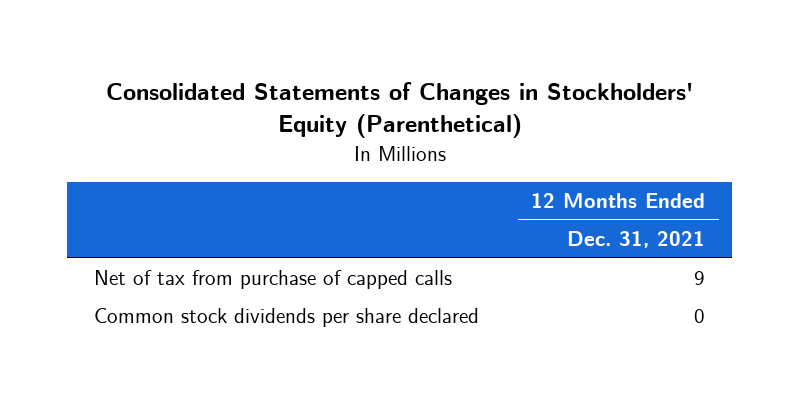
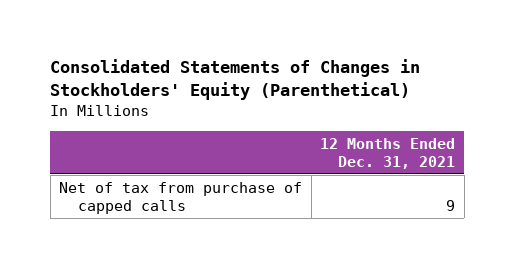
- Common stock dividends per share declared | 0

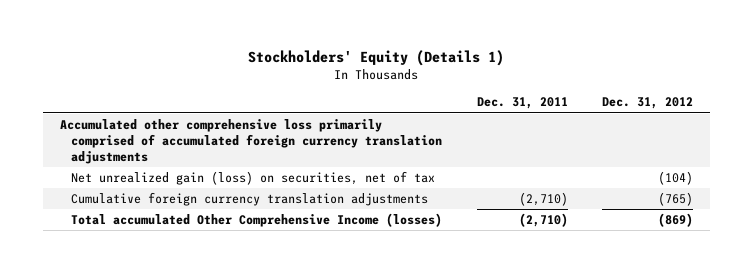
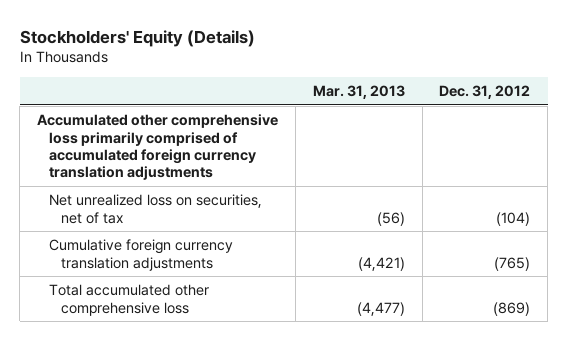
- Stockholders' Equity (Details 1)
+ Stockholders' Equity (Details)
- | Dec. 31, 2011 | Dec. 31, 2012
+ | Mar. 31, 2013 | Dec. 31, 2012
- Net unrealized gain (loss) on securities, net of tax | | (104)
+ Net unrealized loss on securities, net of tax | (56) | (104)
- Total accumulated Other Comprehensive Income (losses) | (2,710) | (869)
+ Total accumulated other comprehensive loss | (4,477) | (869)

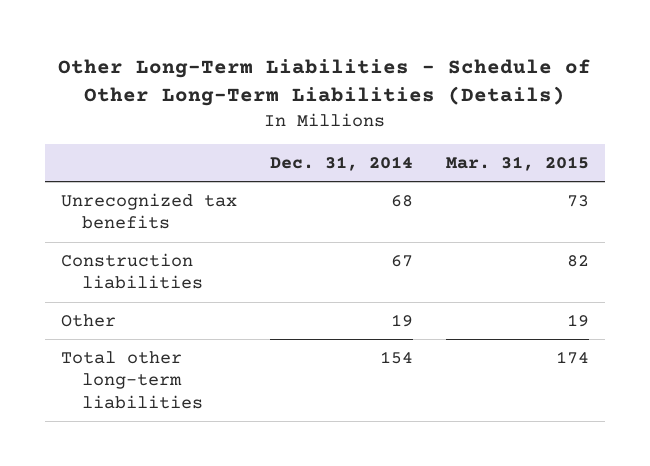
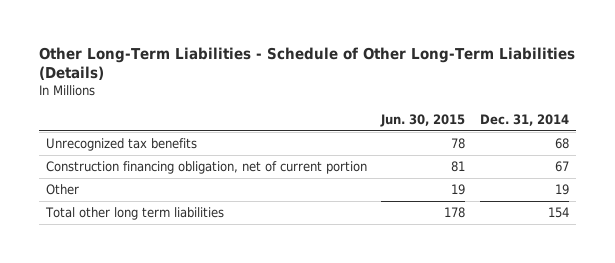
- | Dec. 31, 2014 | Mar. 31, 2015
+ | Jun. 30, 2015 | Dec. 31, 2014
- Construction liabilities | 67 | 82
+ Construction financing obligation, net of current portion | 81 | 67
- Total other long-term liabilities | 154 | 174
+ Total other long term liabilities | 178 | 154

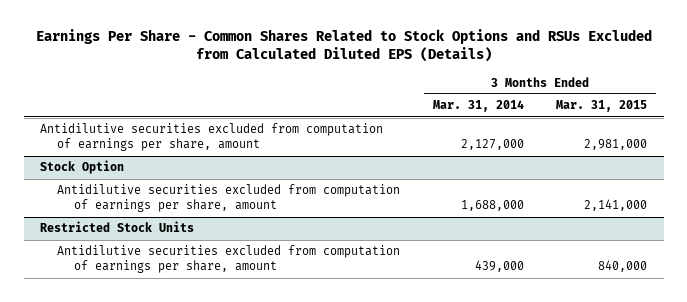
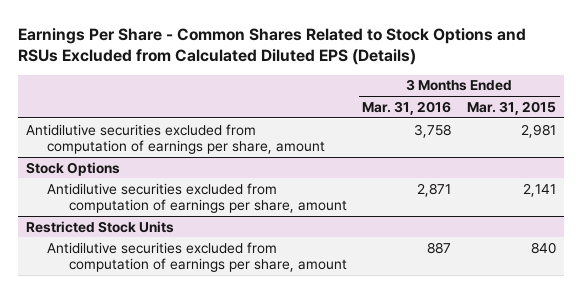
- | 3 Months Ended Mar. 31, 2014 | 3 Months Ended Mar. 31, 2015
+ | 3 Months Ended Mar. 31, 2016 | 3 Months Ended Mar. 31, 2015
- Antidilutive securities excluded from computation of earnings per share, amount | 2,127,000 | 2,981,000
- Stock Option
- Antidilutive securities excluded from computation of earnings per share, amount | 1,688,000 | 2,141,000
+ Antidilutive securities excluded from computation of earnings per share, amount | 3,758 | 2,981
+ Stock Options
+ Antidilutive securities excluded from computation of earnings per share, amount | 2,871 | 2,141
@ Restricted Stock Units
- Antidilutive securities excluded from computation of earnings per share, amount | 439,000 | 840,000
+ Antidilutive securities excluded from computation of earnings per share, amount | 887 | 840

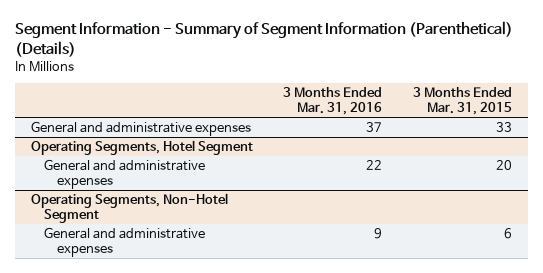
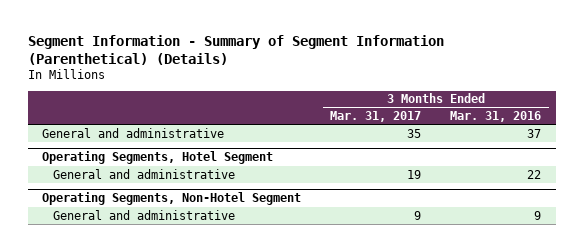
- | 3 Months Ended Mar. 31, 2016 | 3 Months Ended Mar. 31, 2015
+ | 3 Months Ended Mar. 31, 2017 | 3 Months Ended Mar. 31, 2016
- General and administrative expenses | 37 | 33
+ General and administrative | 35 | 37
@ Operating Segments, Hotel Segment
- General and administrative expenses | 22 | 20
+ General and administrative | 19 | 22
@ Operating Segments, Non-Hotel Segment
- General and administrative expenses | 9 | 6
+ General and administrative | 9 | 9

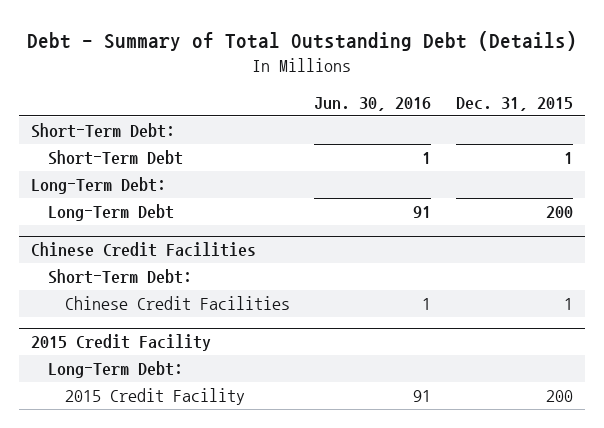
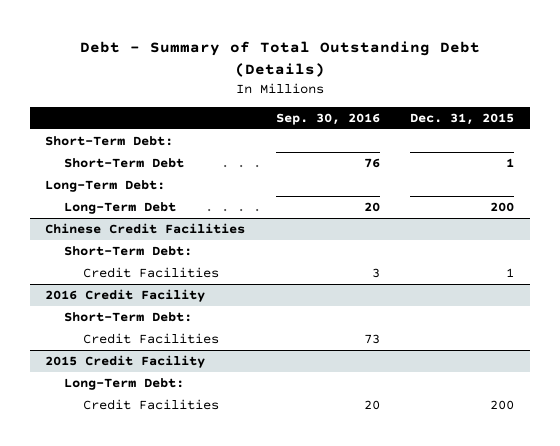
- | Jun. 30, 2016 | Dec. 31, 2015
+ | Sep. 30, 2016 | Dec. 31, 2015
@ Chinese Credit Facilities
- Chinese Credit Facilities | 1 | 1
+ Credit Facilities | 3 | 1
+ 2016 Credit Facility
+ Short-Term Debt:
+ Credit Facilities | 73 |
@ 2015 Credit Facility
- 2015 Credit Facility | 91 | 200
+ Credit Facilities | 20 | 200

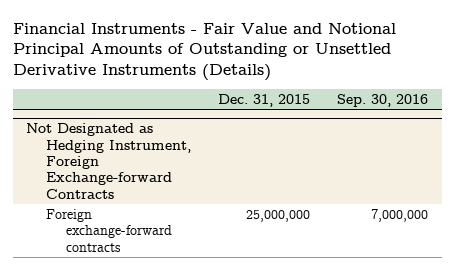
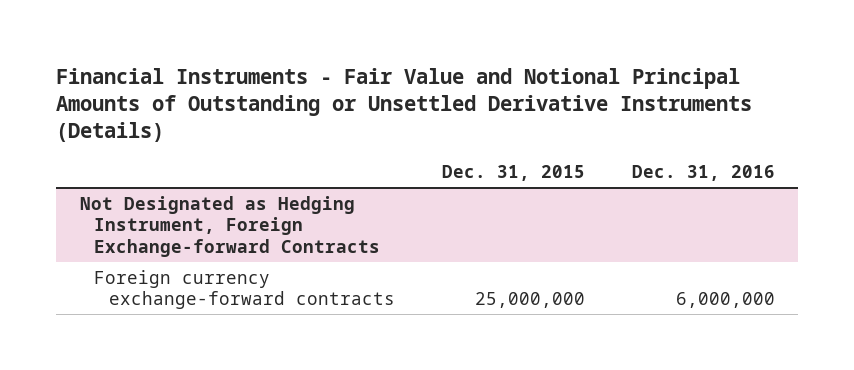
- | Dec. 31, 2015 | Sep. 30, 2016
+ | Dec. 31, 2015 | Dec. 31, 2016
@ Not Designated as Hedging Instrument, Foreign Exchange-forward Contracts
- Foreign exchange-forward contracts | 25,000,000 | 7,000,000
+ Foreign currency exchange-forward contracts | 25,000,000 | 6,000,000

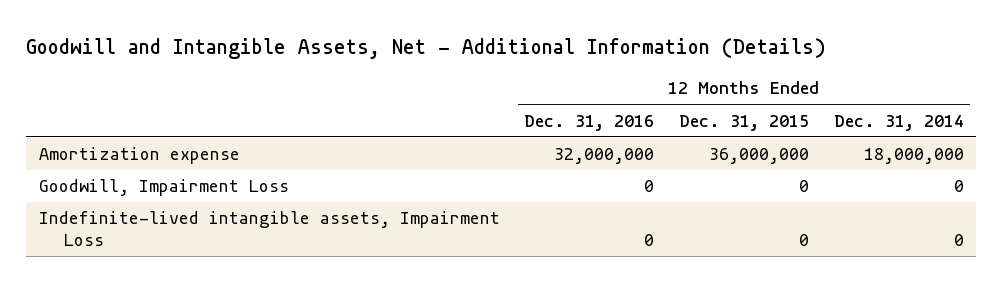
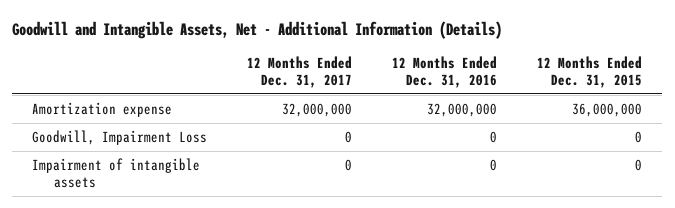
- | 12 Months Ended Dec. 31, 2016 | 12 Months Ended Dec. 31, 2015 | 12 Months Ended Dec. 31, 2014
+ | 12 Months Ended Dec. 31, 2017 | 12 Months Ended Dec. 31, 2016 | 12 Months Ended Dec. 31, 2015
- Indefinite-lived intangible assets, Impairment Loss | 0 | 0 | 0
+ Impairment of intangible assets | 0 | 0 | 0

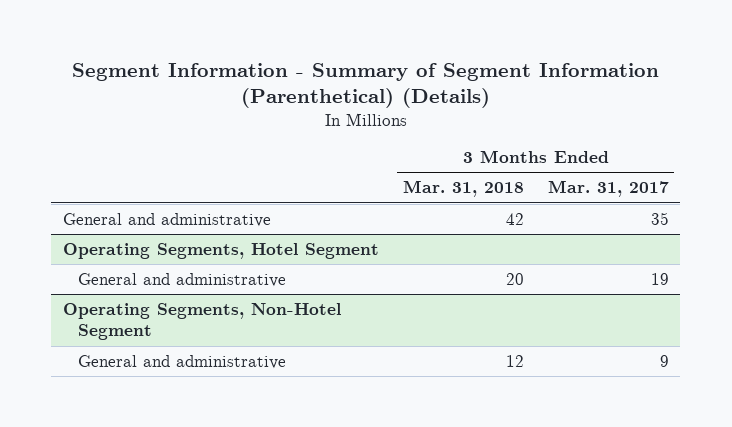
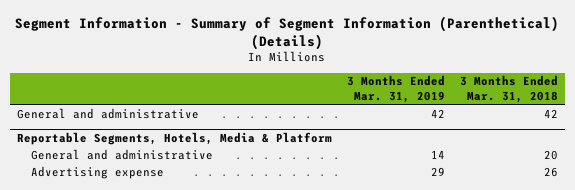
- | 3 Months Ended Mar. 31, 2018 | 3 Months Ended Mar. 31, 2017
+ | 3 Months Ended Mar. 31, 2019 | 3 Months Ended Mar. 31, 2018
- Operating Segments, Hotel Segment
+ Reportable Segments, Hotels, Media & Platform
- Operating Segments, Non-Hotel Segment
- General and administrative | 12 | 9
+ Advertising expense | 29 | 26

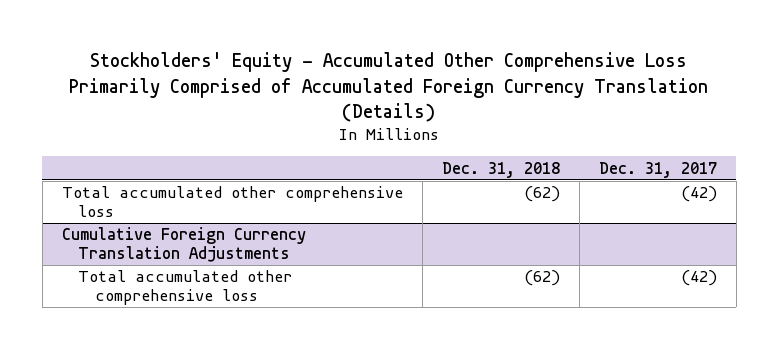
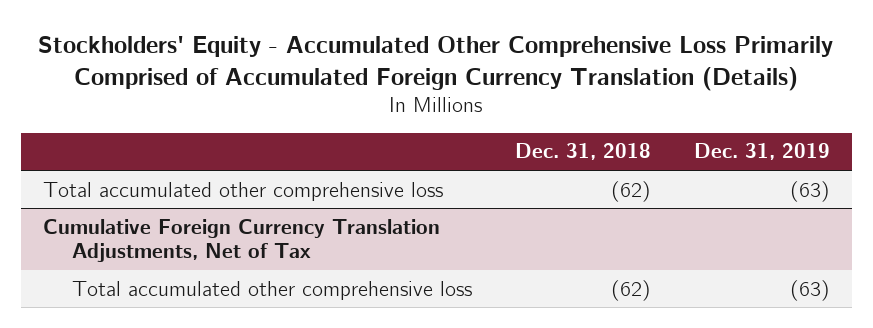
- | Dec. 31, 2018 | Dec. 31, 2017
+ | Dec. 31, 2018 | Dec. 31, 2019
- Cumulative Foreign Currency Translation Adjustments
+ Cumulative Foreign Currency Translation Adjustments, Net of Tax

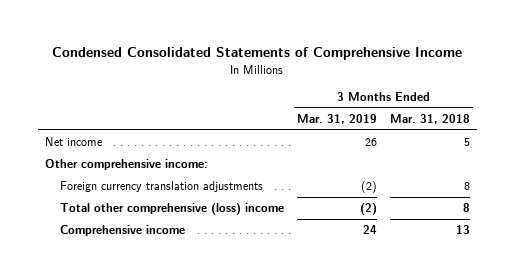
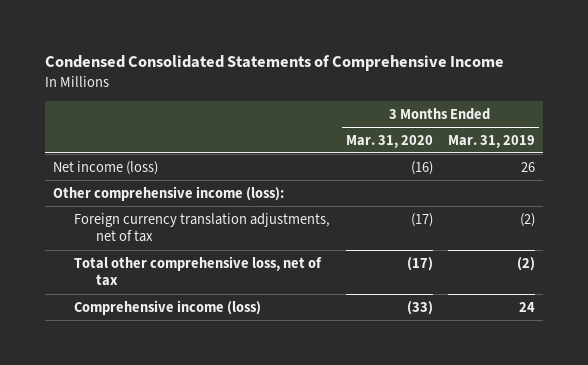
- | 3 Months Ended Mar. 31, 2019 | 3 Months Ended Mar. 31, 2018
+ | 3 Months Ended Mar. 31, 2020 | 3 Months Ended Mar. 31, 2019
- Net income | 26 | 5
- Other comprehensive income:
- Foreign currency translation adjustments | (2) | 8
- Total other comprehensive (loss) income | (2) | 8
- Comprehensive income | 24 | 13
+ Net income (loss) | (16) | 26
+ Other comprehensive income (loss):
+ Foreign currency translation adjustments, net of tax | (17) | (2)
+ Total other comprehensive loss, net of tax | (17) | (2)
+ Comprehensive income (loss) | (33) | 24

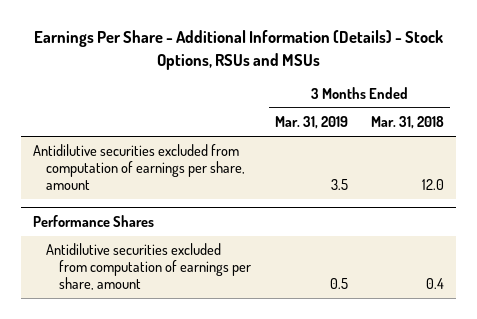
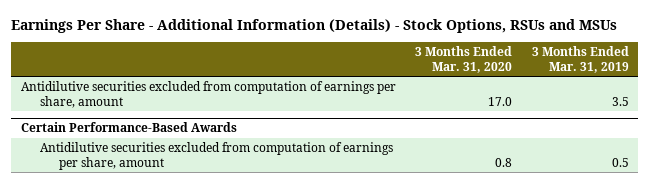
- | 3 Months Ended Mar. 31, 2019 | 3 Months Ended Mar. 31, 2018
+ | 3 Months Ended Mar. 31, 2020 | 3 Months Ended Mar. 31, 2019
- Performance Shares
+ Certain Performance-Based Awards

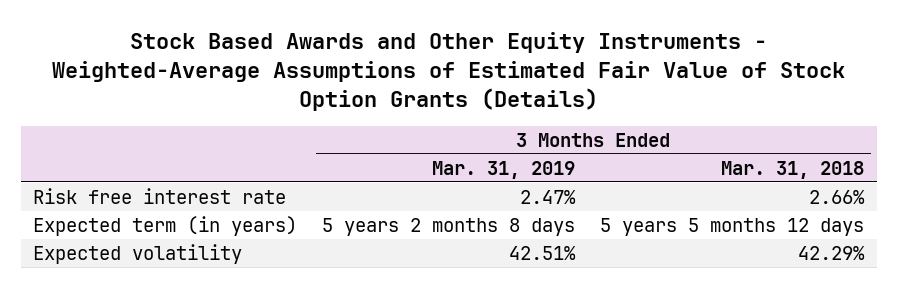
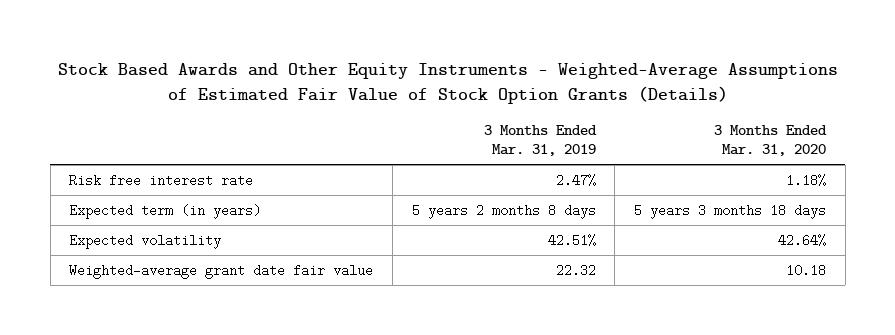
- | 3 Months Ended Mar. 31, 2019 | 3 Months Ended Mar. 31, 2018
+ | 3 Months Ended Mar. 31, 2019 | 3 Months Ended Mar. 31, 2020
+ Weighted-average grant date fair value | 22.32 | 10.18

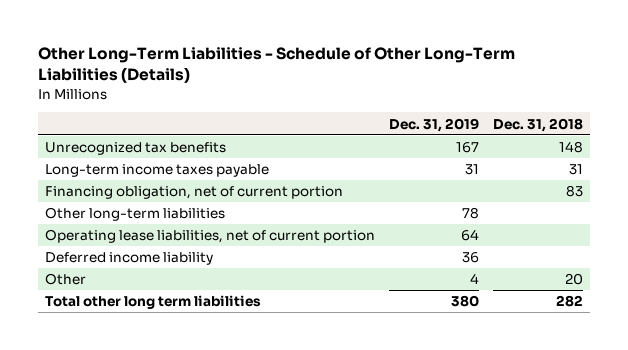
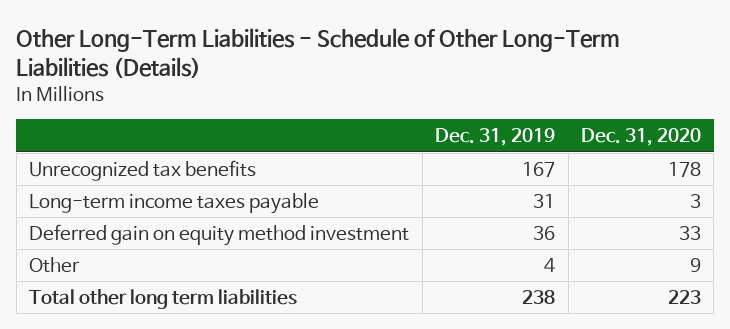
- | Dec. 31, 2019 | Dec. 31, 2018
+ | Dec. 31, 2019 | Dec. 31, 2020
- Financing obligation, net of current portion | | 83
- Other long-term liabilities | 78 |
- Operating lease liabilities, net of current portion | 64 |
- Deferred income liability | 36 |
+ Deferred gain on equity method investment | 36 | 33
- Total other long term liabilities | 380 | 282
+ Total other long term liabilities | 238 | 223

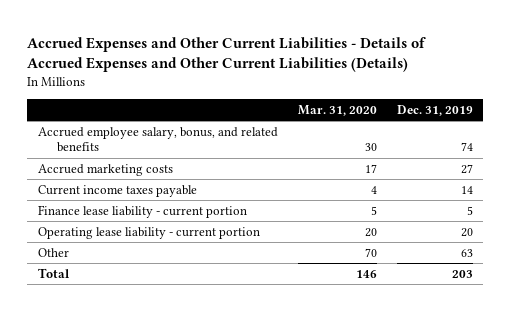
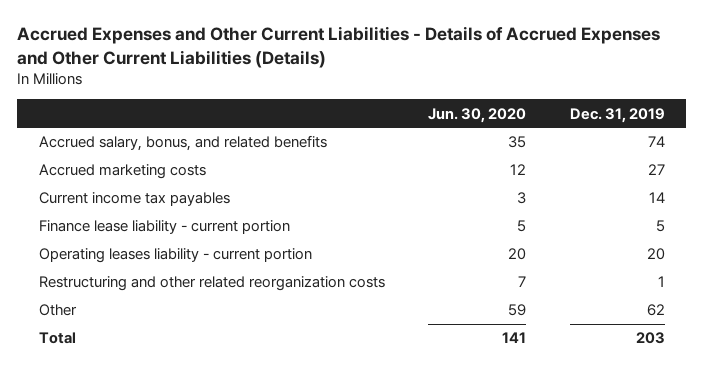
- | Mar. 31, 2020 | Dec. 31, 2019
+ | Jun. 30, 2020 | Dec. 31, 2019
- Accrued employee salary, bonus, and related benefits | 30 | 74
+ Accrued salary, bonus, and related benefits | 35 | 74
- Current income taxes payable | 4 | 14
+ Current income tax payables | 3 | 14
- Operating lease liability - current portion | 20 | 20
- Other | 70 | 63
+ Operating leases liability - current portion | 20 | 20
+ Restructuring and other related reorganization costs | 7 | 1
+ Other | 59 | 62

